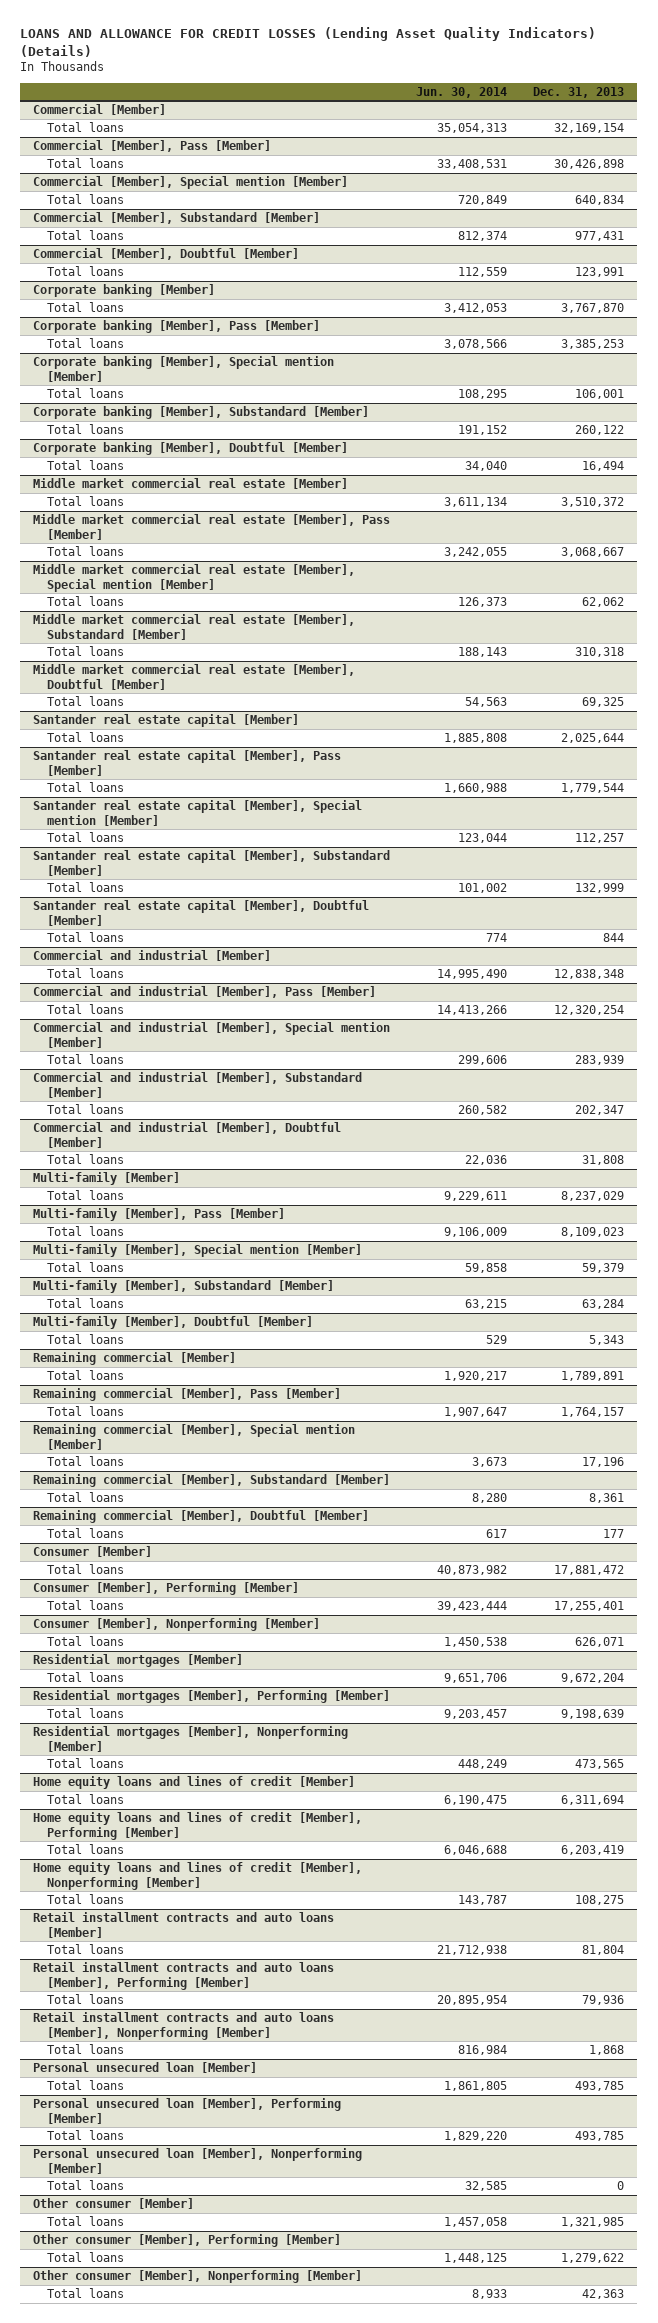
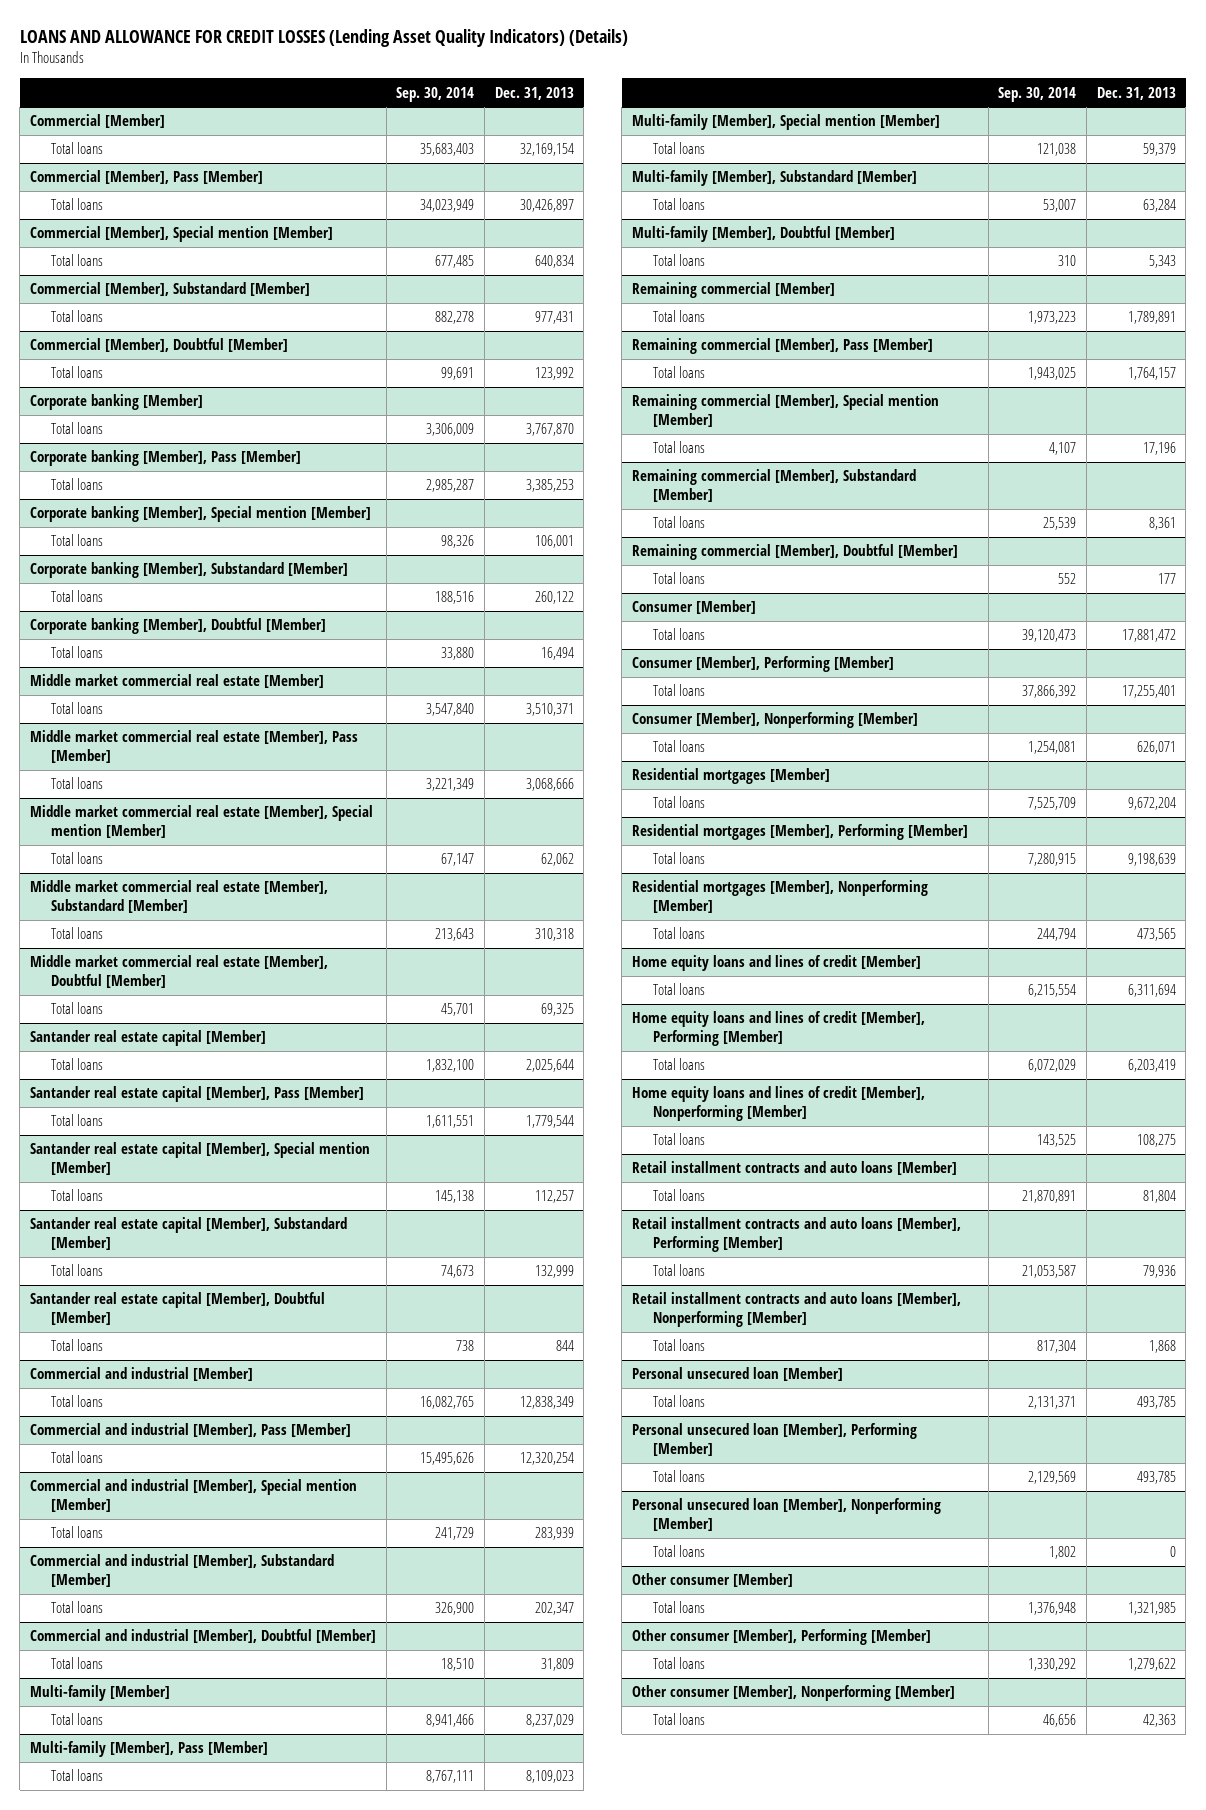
- | Jun. 30, 2014 | Dec. 31, 2013
+ | Sep. 30, 2014 | Dec. 31, 2013
@ Commercial [Member], Pass [Member]
- Total loans | 33,408,531 | 30,426,898
+ Total loans | 34,023,949 | 30,426,897
@ Commercial [Member], Doubtful [Member]
- Total loans | 112,559 | 123,991
+ Total loans | 99,691 | 123,992
@ Middle market commercial real estate [Member]
- Total loans | 3,611,134 | 3,510,372
+ Total loans | 3,547,840 | 3,510,371
@ Middle market commercial real estate [Member], Pass [Member]
- Total loans | 3,242,055 | 3,068,667
+ Total loans | 3,221,349 | 3,068,666
@ Commercial and industrial [Member]
- Total loans | 14,995,490 | 12,838,348
+ Total loans | 16,082,765 | 12,838,349
@ Commercial and industrial [Member], Doubtful [Member]
- Total loans | 22,036 | 31,808
+ Total loans | 18,510 | 31,809

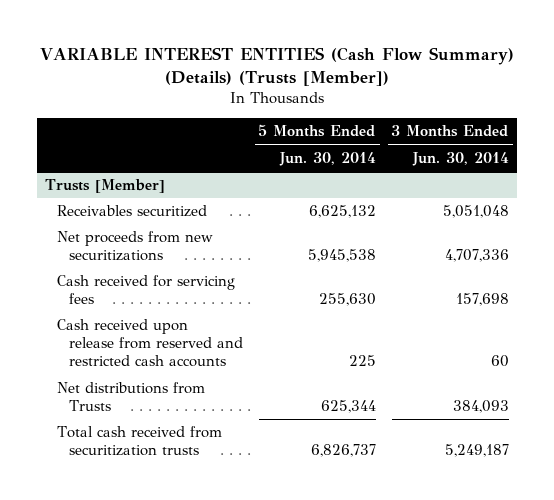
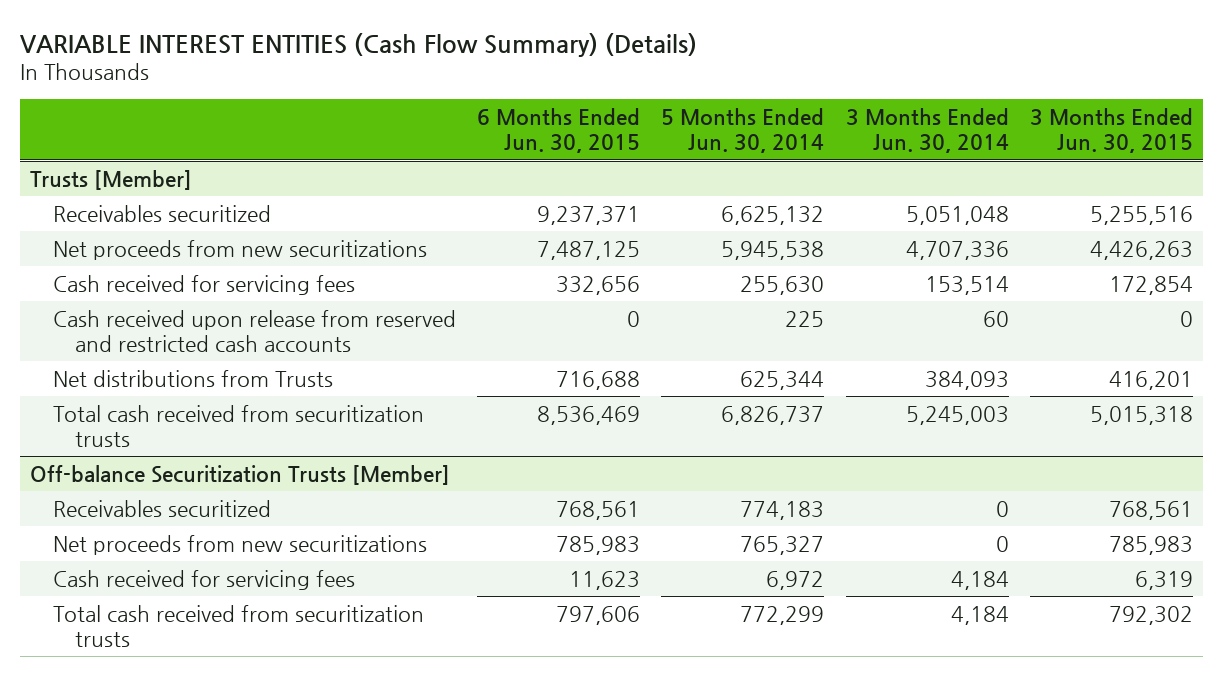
- VARIABLE INTEREST ENTITIES (Cash Flow Summary) (Details) (Trusts [Member])
+ VARIABLE INTEREST ENTITIES (Cash Flow Summary) (Details)
- | 5 Months Ended Jun. 30, 2014 | 3 Months Ended Jun. 30, 2014
+ | 6 Months Ended Jun. 30, 2015 | 5 Months Ended Jun. 30, 2014 | 3 Months Ended Jun. 30, 2014 | 3 Months Ended Jun. 30, 2015
@ Trusts [Member]
- Cash received for servicing fees | 255,630 | 157,698
+ Cash received for servicing fees | 332,656 | 255,630 | 153,514 | 172,854
- Total cash received from securitization trusts | 6,826,737 | 5,249,187
+ Total cash received from securitization trusts | 8,536,469 | 6,826,737 | 5,245,003 | 5,015,318
+ Off-balance Securitization Trusts [Member]
+ Receivables securitized | 768,561 | 774,183 | 0 | 768,561
+ Net proceeds from new securitizations | 785,983 | 765,327 | 0 | 785,983
+ Cash received for servicing fees | 11,623 | 6,972 | 4,184 | 6,319
+ Total cash received from securitization trusts | 797,606 | 772,299 | 4,184 | 792,302

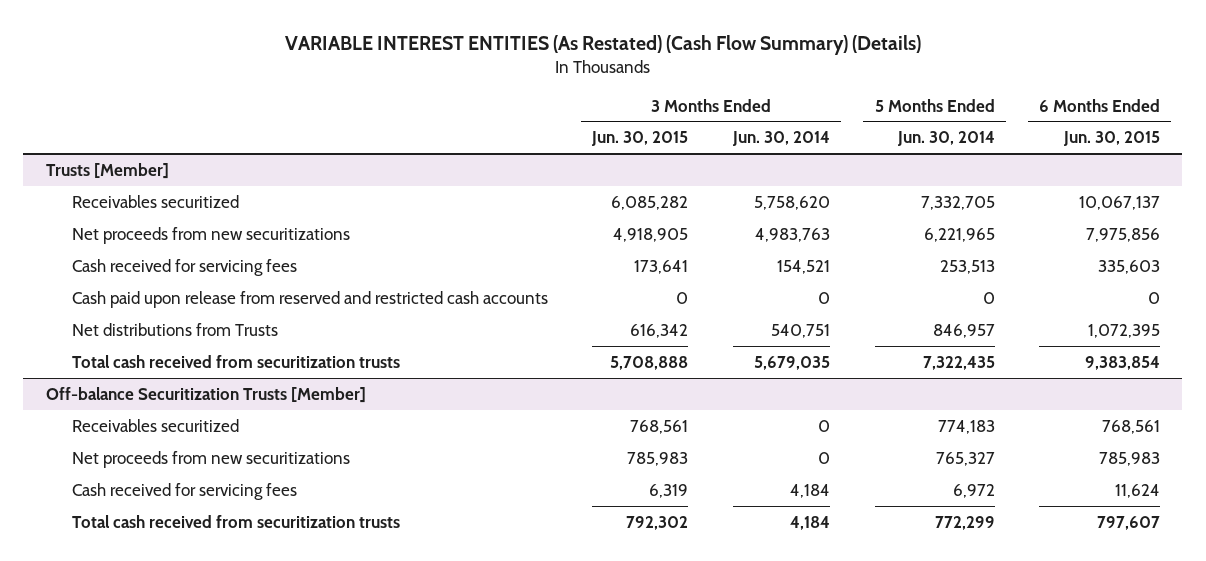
- VARIABLE INTEREST ENTITIES (Cash Flow Summary) (Details)
+ VARIABLE INTEREST ENTITIES (As Restated) (Cash Flow Summary) (Details)
- | 6 Months Ended Jun. 30, 2015 | 5 Months Ended Jun. 30, 2014 | 3 Months Ended Jun. 30, 2014 | 3 Months Ended Jun. 30, 2015
+ | 3 Months Ended Jun. 30, 2015 | 3 Months Ended Jun. 30, 2014 | 5 Months Ended Jun. 30, 2014 | 6 Months Ended Jun. 30, 2015
@ Trusts [Member]
- Receivables securitized | 9,237,371 | 6,625,132 | 5,051,048 | 5,255,516
- Net proceeds from new securitizations | 7,487,125 | 5,945,538 | 4,707,336 | 4,426,263
- Cash received for servicing fees | 332,656 | 255,630 | 153,514 | 172,854
- Cash received upon release from reserved and restricted cash accounts | 0 | 225 | 60 | 0
- Net distributions from Trusts | 716,688 | 625,344 | 384,093 | 416,201
- Total cash received from securitization trusts | 8,536,469 | 6,826,737 | 5,245,003 | 5,015,318
+ Receivables securitized | 6,085,282 | 5,758,620 | 7,332,705 | 10,067,137
+ Net proceeds from new securitizations | 4,918,905 | 4,983,763 | 6,221,965 | 7,975,856
+ Cash received for servicing fees | 173,641 | 154,521 | 253,513 | 335,603
+ Cash paid upon release from reserved and restricted cash accounts | 0 | 0 | 0 | 0
+ Net distributions from Trusts | 616,342 | 540,751 | 846,957 | 1,072,395
+ Total cash received from securitization trusts | 5,708,888 | 5,679,035 | 7,322,435 | 9,383,854
@ Off-balance Securitization Trusts [Member]
- Cash received for servicing fees | 11,623 | 6,972 | 4,184 | 6,319
- Total cash received from securitization trusts | 797,606 | 772,299 | 4,184 | 792,302
+ Cash received for servicing fees | 6,319 | 4,184 | 6,972 | 11,624
+ Total cash received from securitization trusts | 792,302 | 4,184 | 772,299 | 797,607

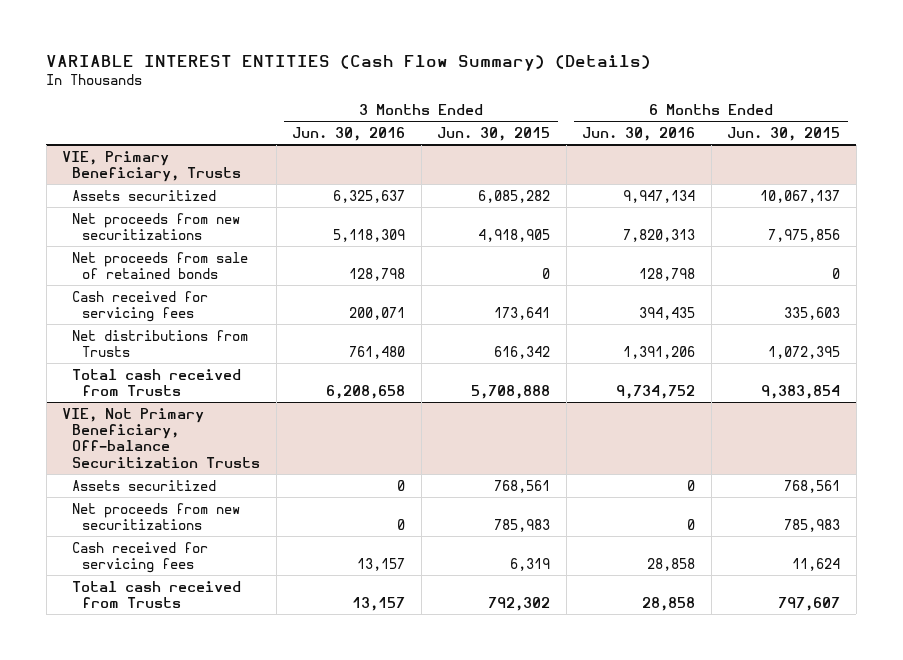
- VARIABLE INTEREST ENTITIES (As Restated) (Cash Flow Summary) (Details)
+ VARIABLE INTEREST ENTITIES (Cash Flow Summary) (Details)
- | 3 Months Ended Jun. 30, 2015 | 3 Months Ended Jun. 30, 2014 | 5 Months Ended Jun. 30, 2014 | 6 Months Ended Jun. 30, 2015
+ | 3 Months Ended Jun. 30, 2016 | 3 Months Ended Jun. 30, 2015 | 6 Months Ended Jun. 30, 2016 | 6 Months Ended Jun. 30, 2015
- Trusts [Member]
- Receivables securitized | 6,085,282 | 5,758,620 | 7,332,705 | 10,067,137
+ VIE, Primary Beneficiary, Trusts
+ Assets securitized | 6,325,637 | 6,085,282 | 9,947,134 | 10,067,137
+ Net proceeds from sale of retained bonds | 128,798 | 0 | 128,798 | 0
- Cash paid upon release from reserved and restricted cash accounts | 0 | 0 | 0 | 0
- Total cash received from securitization trusts | 5,708,888 | 5,679,035 | 7,322,435 | 9,383,854
- Off-balance Securitization Trusts [Member]
- Receivables securitized | 768,561 | 0 | 774,183 | 768,561
+ Total cash received from Trusts | 6,208,658 | 5,708,888 | 9,734,752 | 9,383,854
+ VIE, Not Primary Beneficiary, Off-balance Securitization Trusts
+ Assets securitized | 0 | 768,561 | 0 | 768,561
- Total cash received from securitization trusts | 792,302 | 4,184 | 772,299 | 797,607
+ Total cash received from Trusts | 13,157 | 792,302 | 28,858 | 797,607

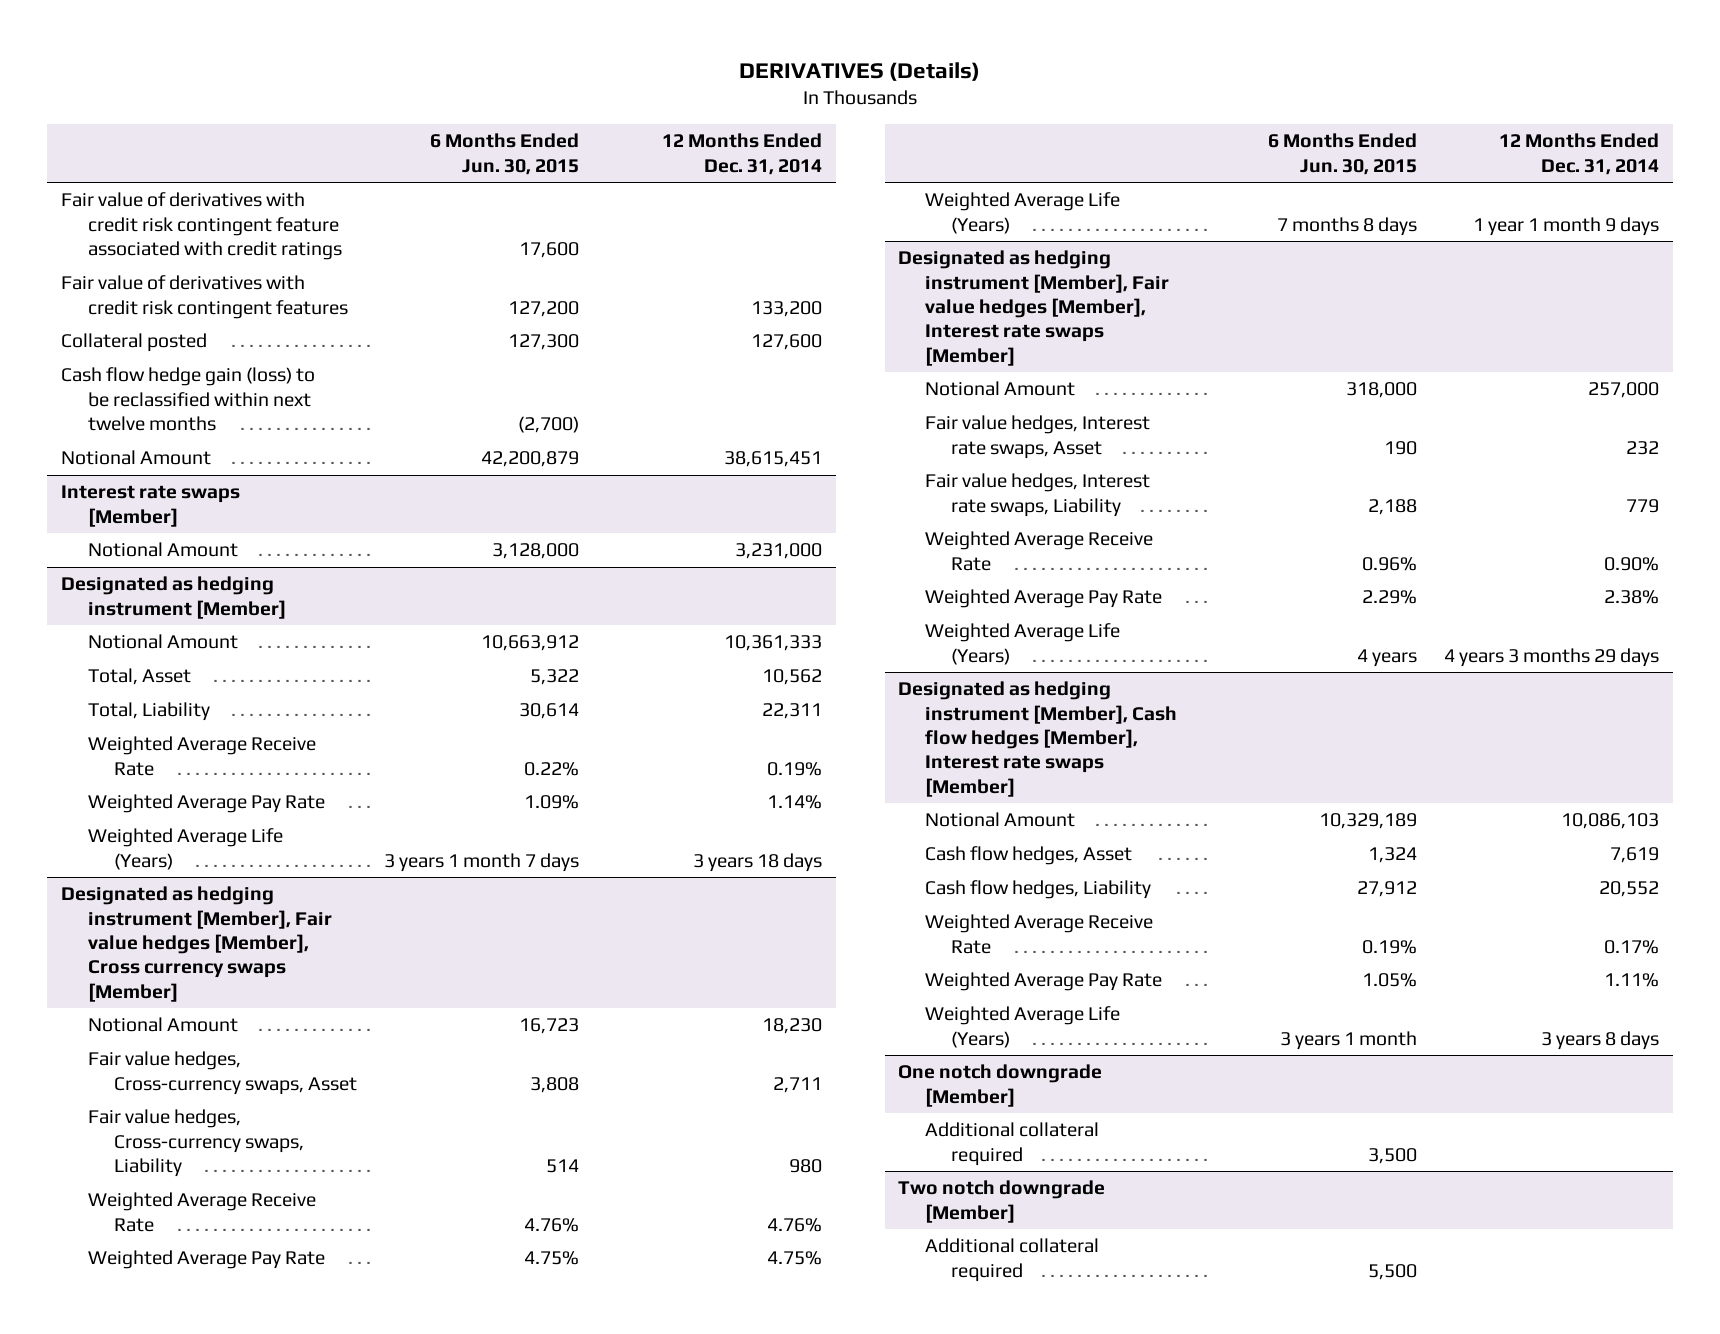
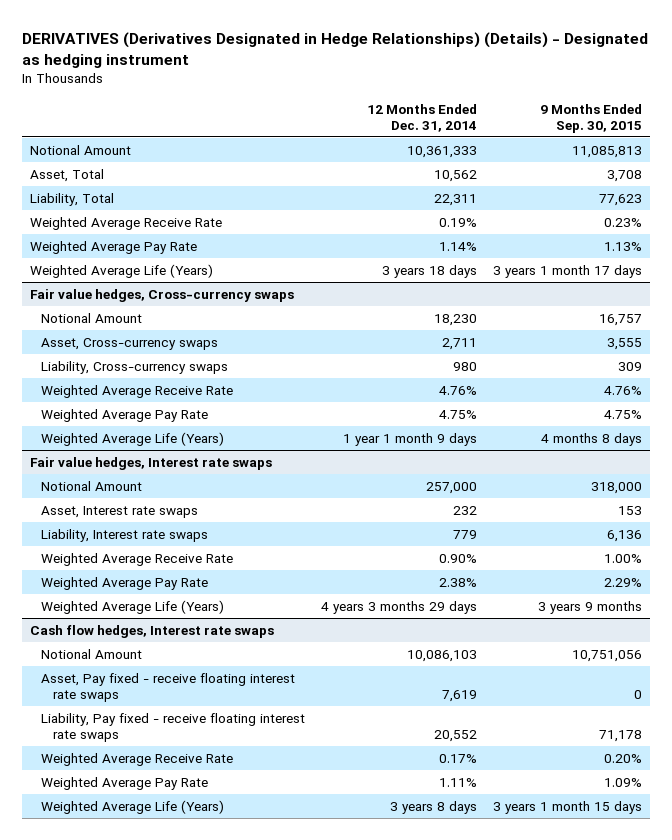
- DERIVATIVES (Details)
+ DERIVATIVES (Derivatives Designated in Hedge Relationships) (Details) - Designated as hedging instrument
- | 6 Months Ended Jun. 30, 2015 | 12 Months Ended Dec. 31, 2014
+ | 12 Months Ended Dec. 31, 2014 | 9 Months Ended Sep. 30, 2015
- Fair value of derivatives with credit risk contingent feature associated with credit ratings | 17,600 |
- Fair value of derivatives with credit risk contingent features | 127,200 | 133,200
- Collateral posted | 127,300 | 127,600
- Cash flow hedge gain (loss) to be reclassified within next twelve months | (2,700) |
- Notional Amount | 42,200,879 | 38,615,451
- Interest rate swaps [Member]
- Notional Amount | 3,128,000 | 3,231,000
- Designated as hedging instrument [Member]
- Total, Asset | 5,322 | 10,562
- Total, Liability | 30,614 | 22,311
+ Asset, Total | 10,562 | 3,708
+ Liability, Total | 22,311 | 77,623
- Designated as hedging instrument [Member], Fair value hedges [Member], Cross currency swaps [Member]
+ Fair value hedges, Cross-currency swaps
- Fair value hedges, Cross-currency swaps, Asset | 3,808 | 2,711
- Fair value hedges, Cross-currency swaps, Liability | 514 | 980
+ Asset, Cross-currency swaps | 2,711 | 3,555
+ Liability, Cross-currency swaps | 980 | 309
- Designated as hedging instrument [Member], Fair value hedges [Member], Interest rate swaps [Member]
+ Fair value hedges, Interest rate swaps
- Fair value hedges, Interest rate swaps, Asset | 190 | 232
- Fair value hedges, Interest rate swaps, Liability | 2,188 | 779
+ Asset, Interest rate swaps | 232 | 153
+ Liability, Interest rate swaps | 779 | 6,136
- Designated as hedging instrument [Member], Cash flow hedges [Member], Interest rate swaps [Member]
+ Cash flow hedges, Interest rate swaps
- Cash flow hedges, Asset | 1,324 | 7,619
- Cash flow hedges, Liability | 27,912 | 20,552
+ Asset, Pay fixed - receive floating interest rate swaps | 7,619 | 0
+ Liability, Pay fixed - receive floating interest rate swaps | 20,552 | 71,178
- One notch downgrade [Member]
- Additional collateral required | 3,500 |
- Two notch downgrade [Member]
- Additional collateral required | 5,500 |

